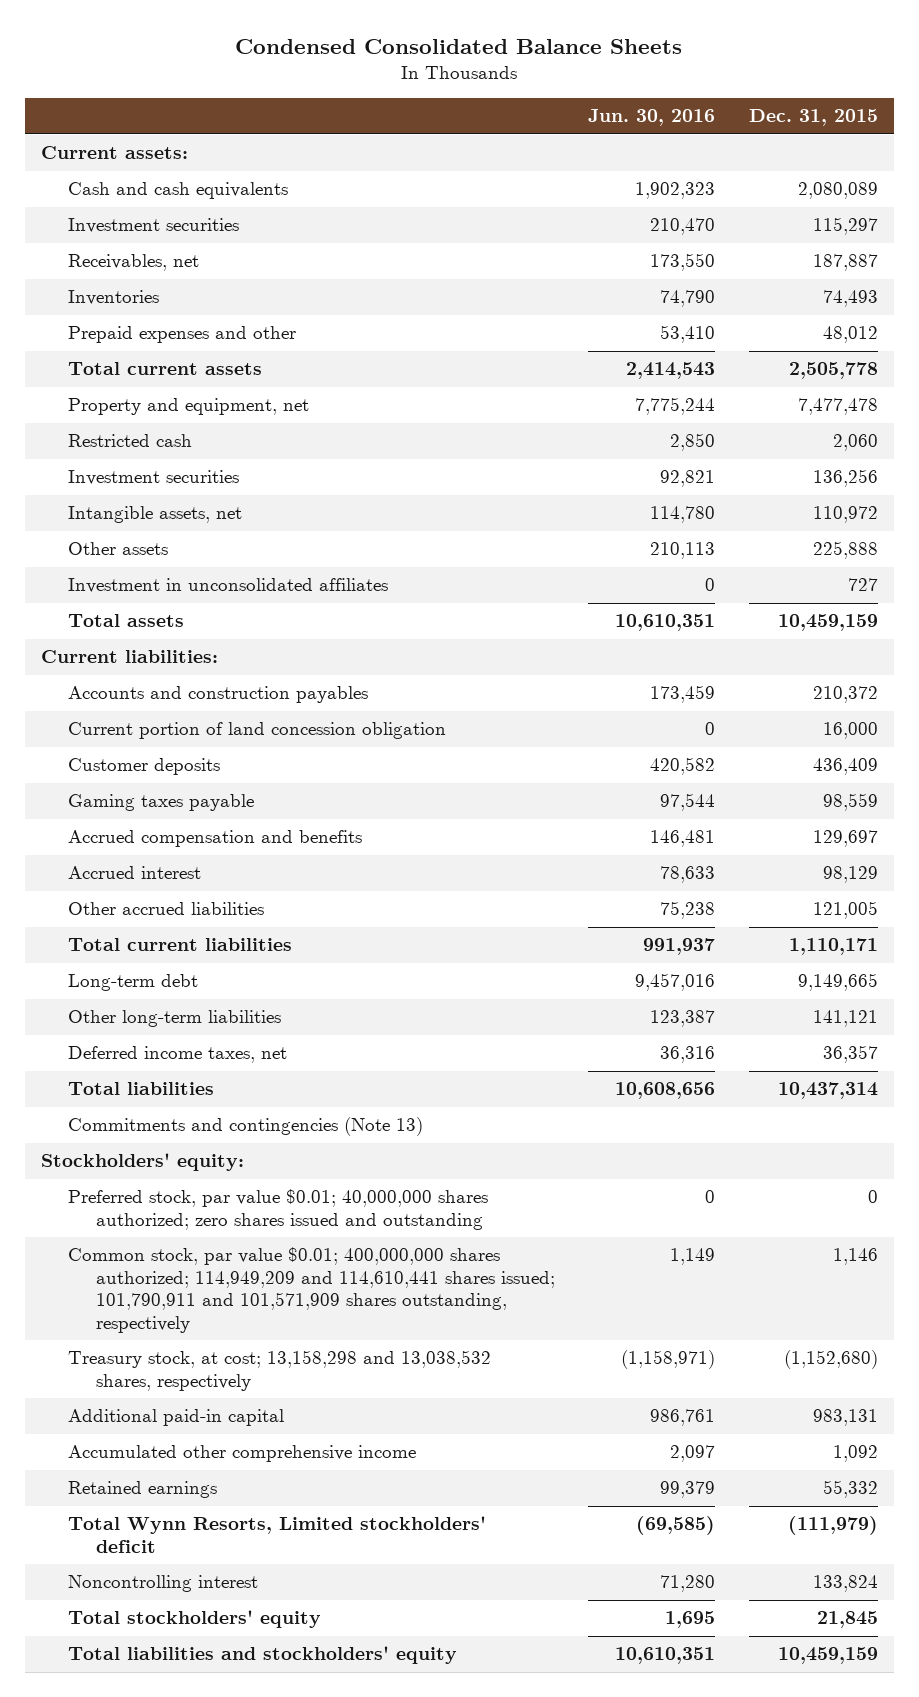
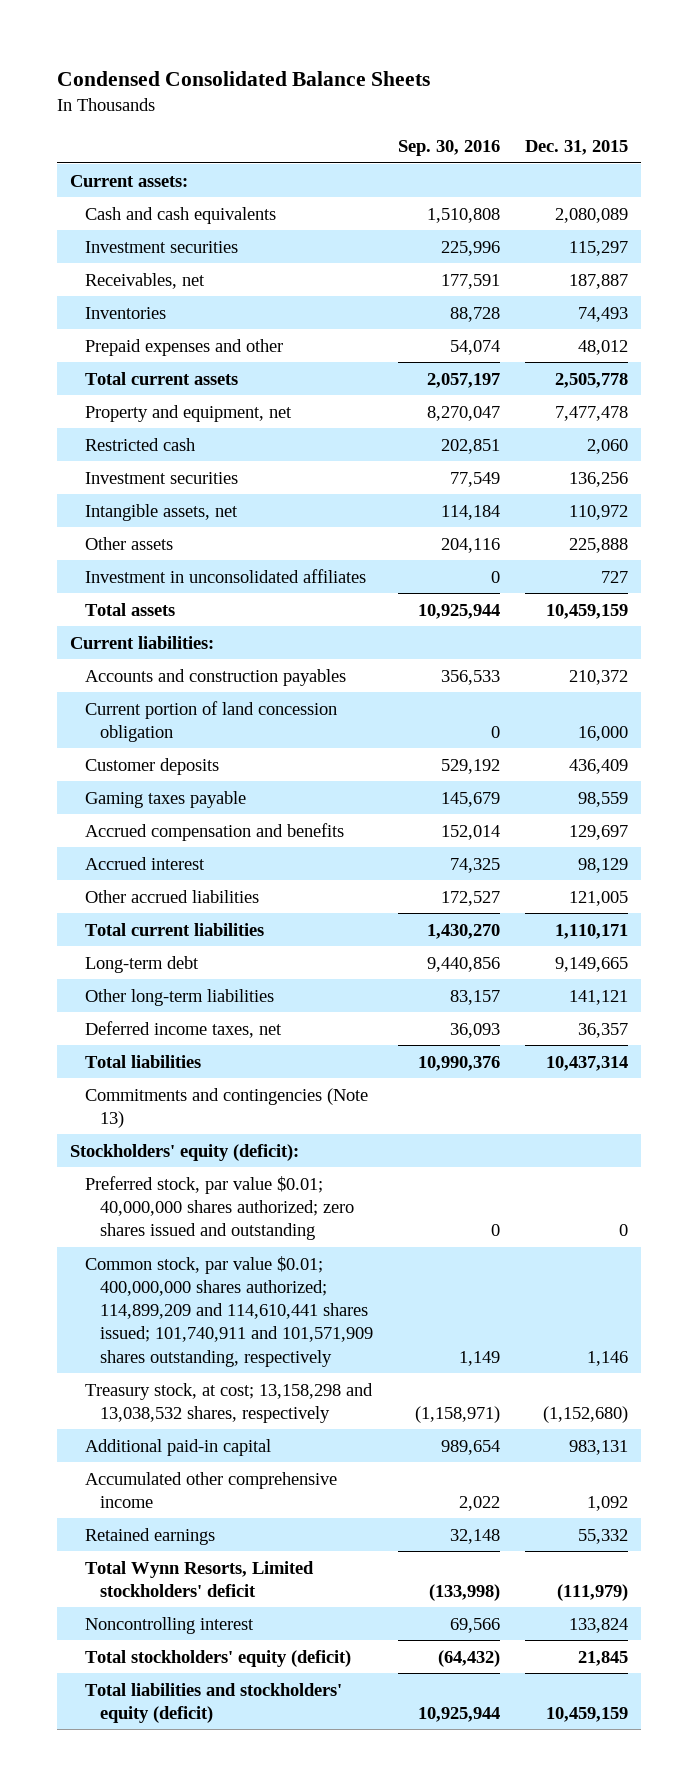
- | Jun. 30, 2016 | Dec. 31, 2015
+ | Sep. 30, 2016 | Dec. 31, 2015
- Stockholders' equity:
+ Stockholders' equity (deficit):
- Common stock, par value $0.01; 400,000,000 shares authorized; 114,949,209 and 114,610,441 shares issued; 101,790,911 and 101,571,909 shares outstanding, respectively | 1,149 | 1,146
+ Common stock, par value $0.01; 400,000,000 shares authorized; 114,899,209 and 114,610,441 shares issued; 101,740,911 and 101,571,909 shares outstanding, respectively | 1,149 | 1,146
- Total stockholders' equity | 1,695 | 21,845
- Total liabilities and stockholders' equity | 10,610,351 | 10,459,159
+ Total stockholders' equity (deficit) | (64,432) | 21,845
+ Total liabilities and stockholders' equity (deficit) | 10,925,944 | 10,459,159

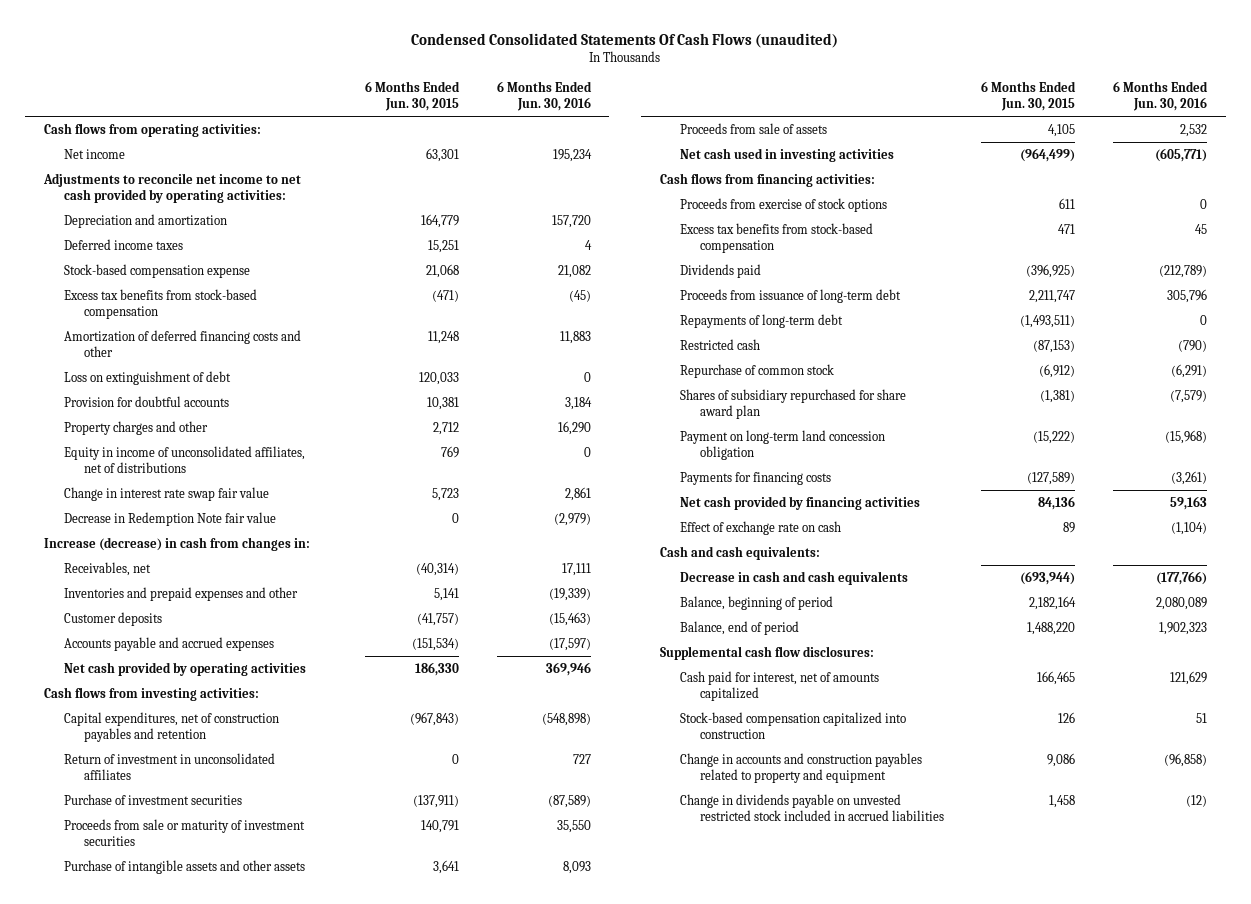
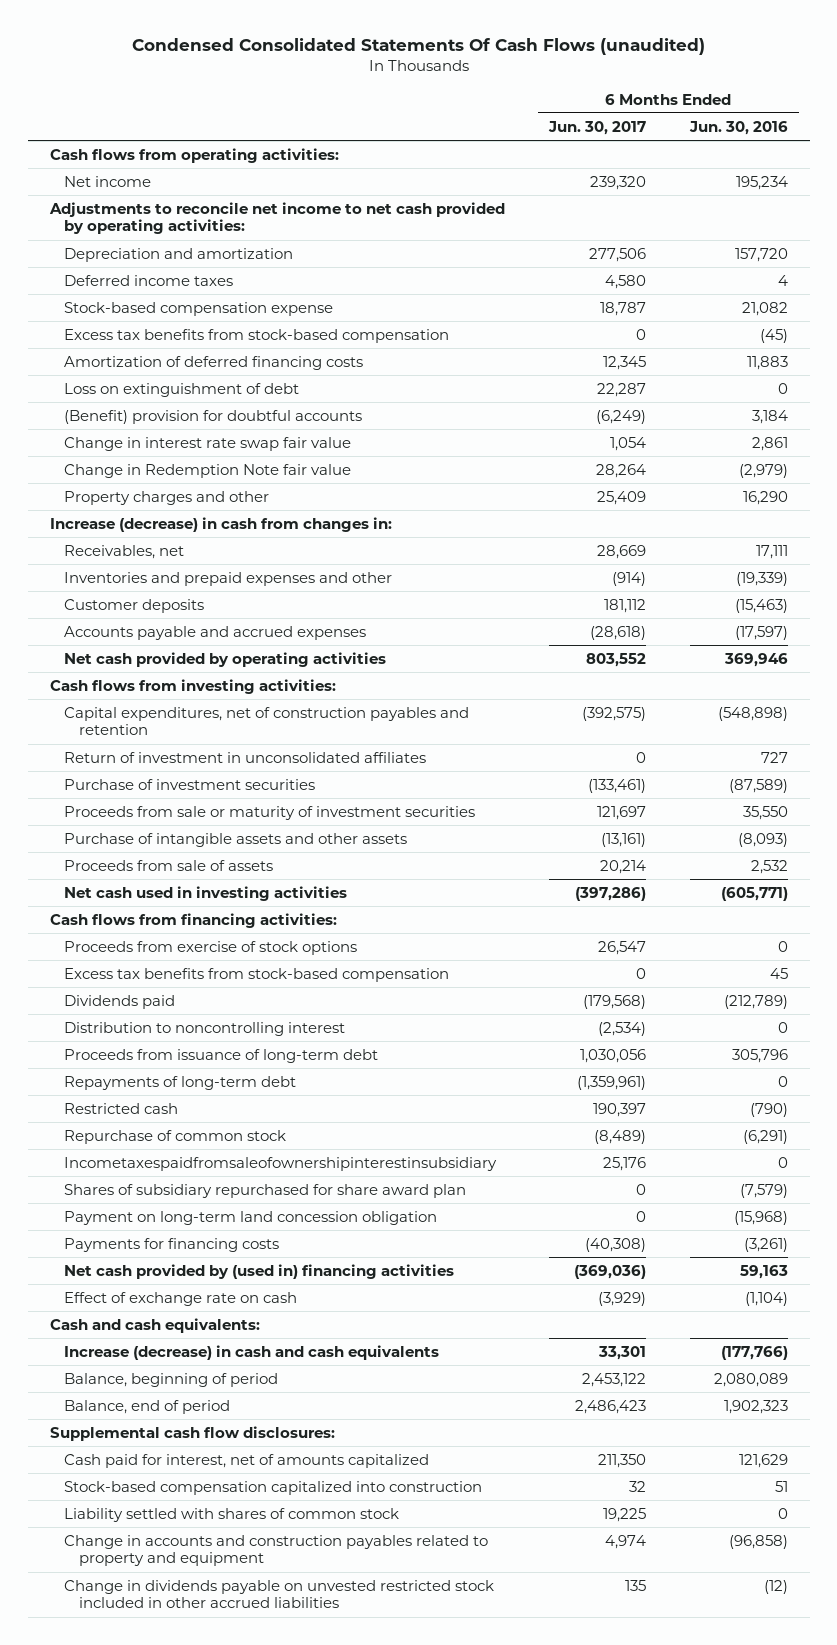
- | 6 Months Ended Jun. 30, 2015 | 6 Months Ended Jun. 30, 2016
+ | 6 Months Ended Jun. 30, 2017 | 6 Months Ended Jun. 30, 2016
- Amortization of deferred financing costs and other | 11,248 | 11,883
+ Amortization of deferred financing costs | 12,345 | 11,883
- Provision for doubtful accounts | 10,381 | 3,184
- Equity in income of unconsolidated affiliates, net of distributions | 769 | 0
+ (Benefit) provision for doubtful accounts | (6,249) | 3,184
- Decrease in Redemption Note fair value | 0 | (2,979)
+ Change in Redemption Note fair value | 28,264 | (2,979)
moved down: Property charges and other | 25,409 | 16,290
- Purchase of intangible assets and other assets | 3,641 | 8,093
+ Purchase of intangible assets and other assets | (13,161) | (8,093)
+ Distribution to noncontrolling interest | (2,534) | 0
+ Incometaxespaidfromsaleofownershipinterestinsubsidiary | 25,176 | 0
- Net cash provided by financing activities | 84,136 | 59,163
+ Net cash provided by (used in) financing activities | (369,036) | 59,163
- Decrease in cash and cash equivalents | (693,944) | (177,766)
+ Increase (decrease) in cash and cash equivalents | 33,301 | (177,766)
+ Liability settled with shares of common stock | 19,225 | 0
- Change in dividends payable on unvested restricted stock included in accrued liabilities | 1,458 | (12)
+ Change in dividends payable on unvested restricted stock included in other accrued liabilities | 135 | (12)

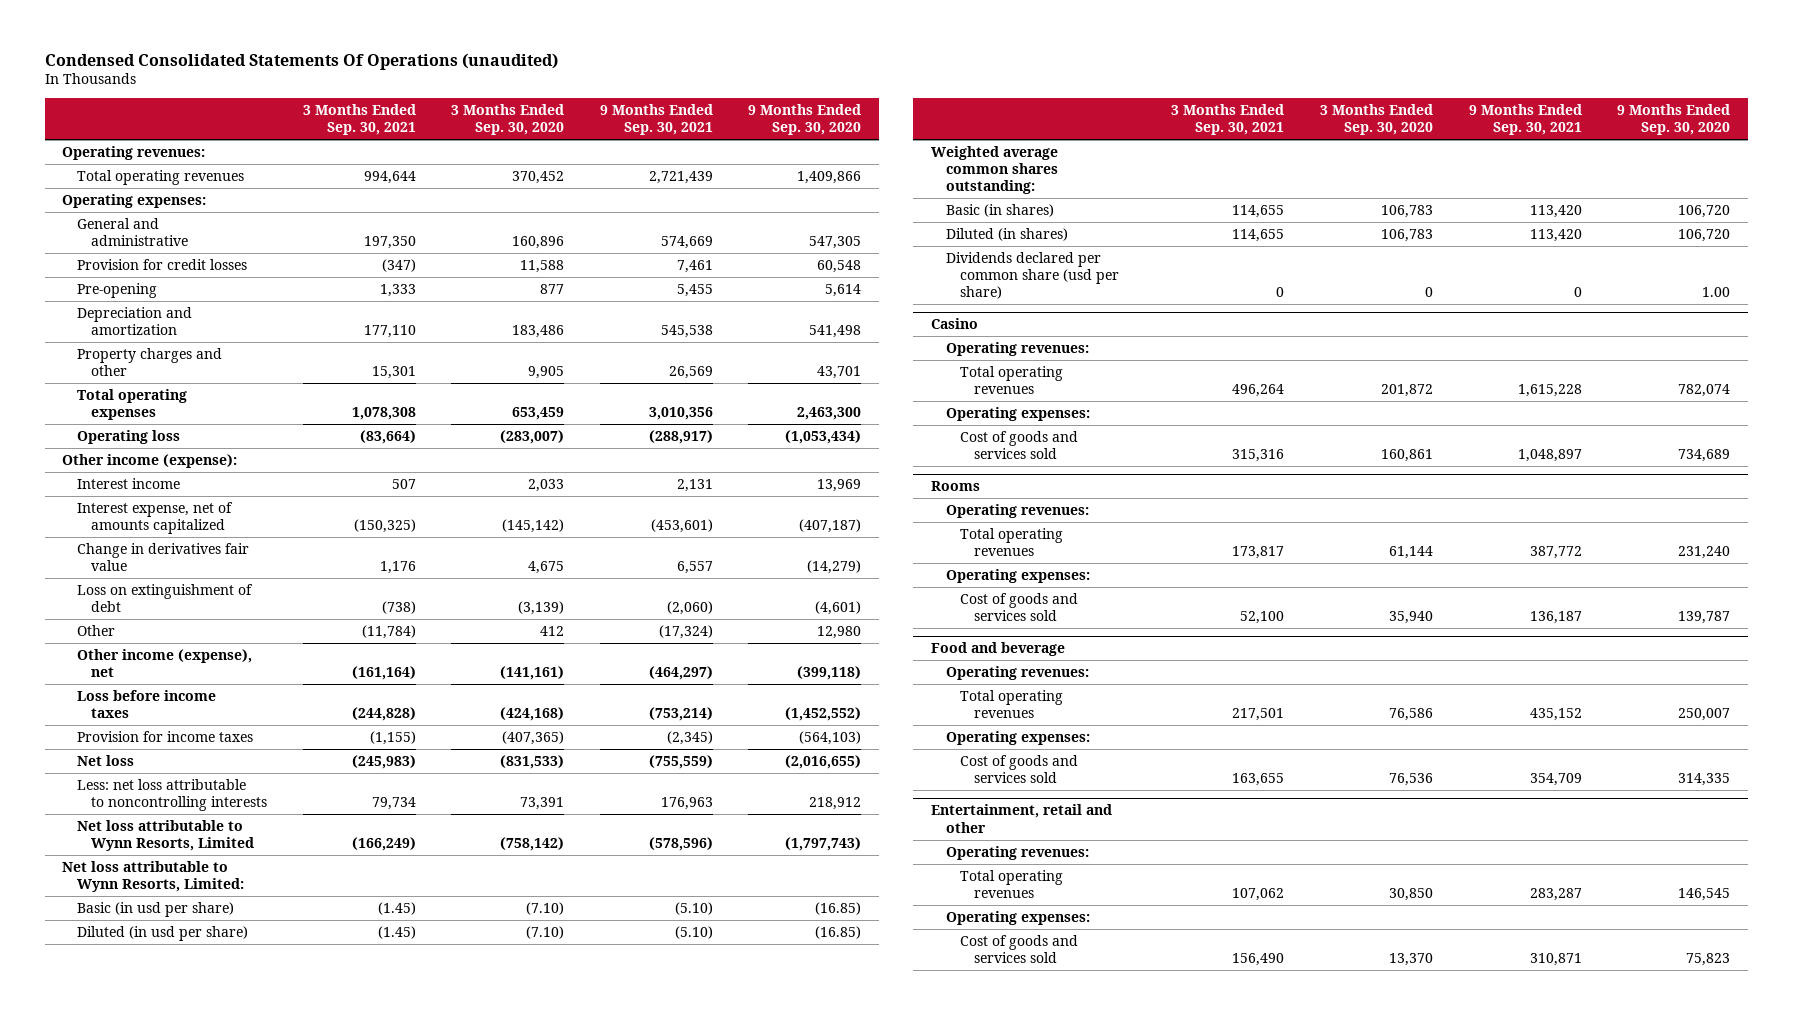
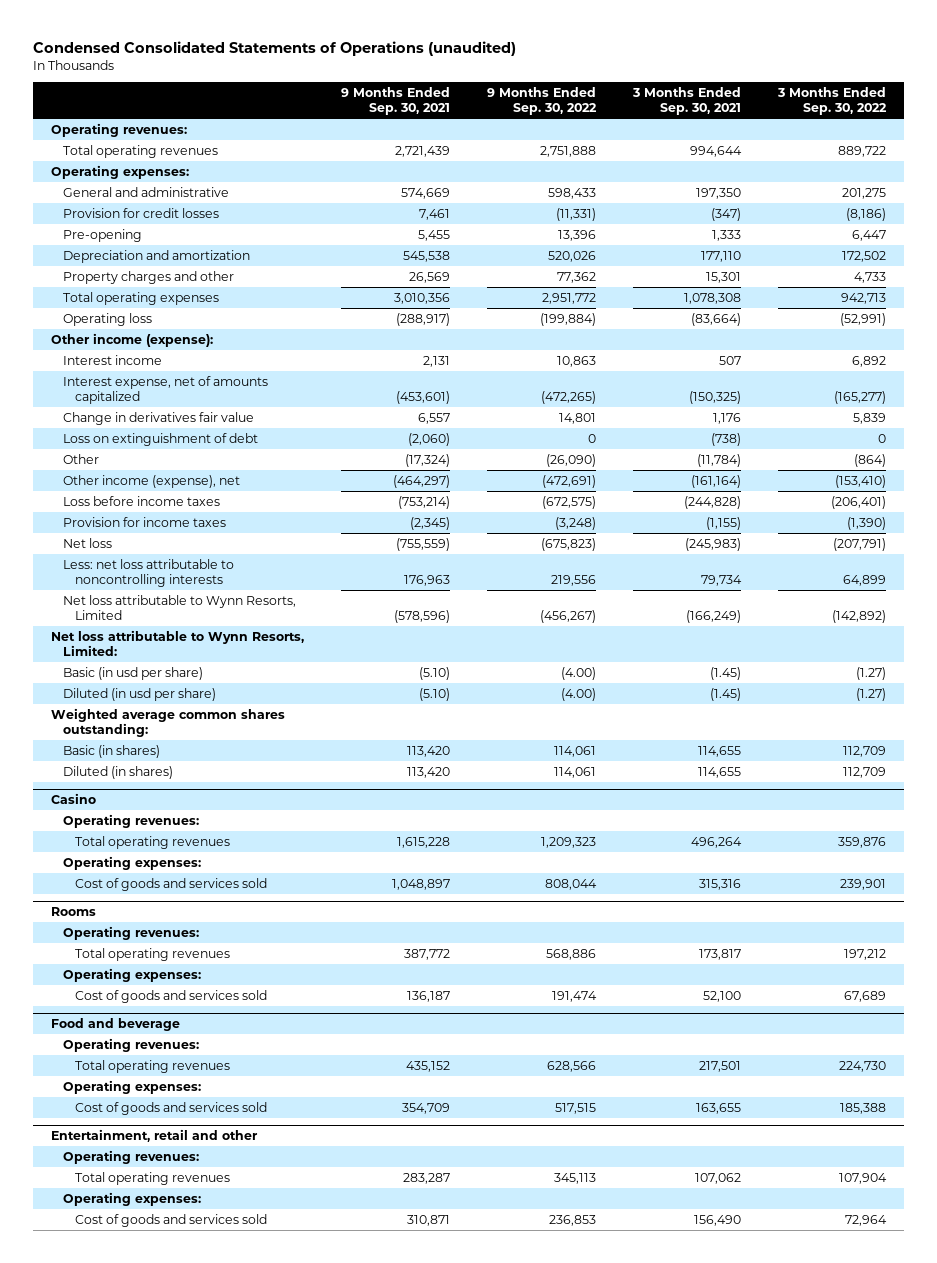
- Condensed Consolidated Statements Of Operations (unaudited)
+ Condensed Consolidated Statements of Operations (unaudited)
- | 3 Months Ended Sep. 30, 2021 | 3 Months Ended Sep. 30, 2020 | 9 Months Ended Sep. 30, 2021 | 9 Months Ended Sep. 30, 2020
+ | 9 Months Ended Sep. 30, 2021 | 9 Months Ended Sep. 30, 2022 | 3 Months Ended Sep. 30, 2021 | 3 Months Ended Sep. 30, 2022
- Dividends declared per common share (usd per share) | 0 | 0 | 0 | 1.00

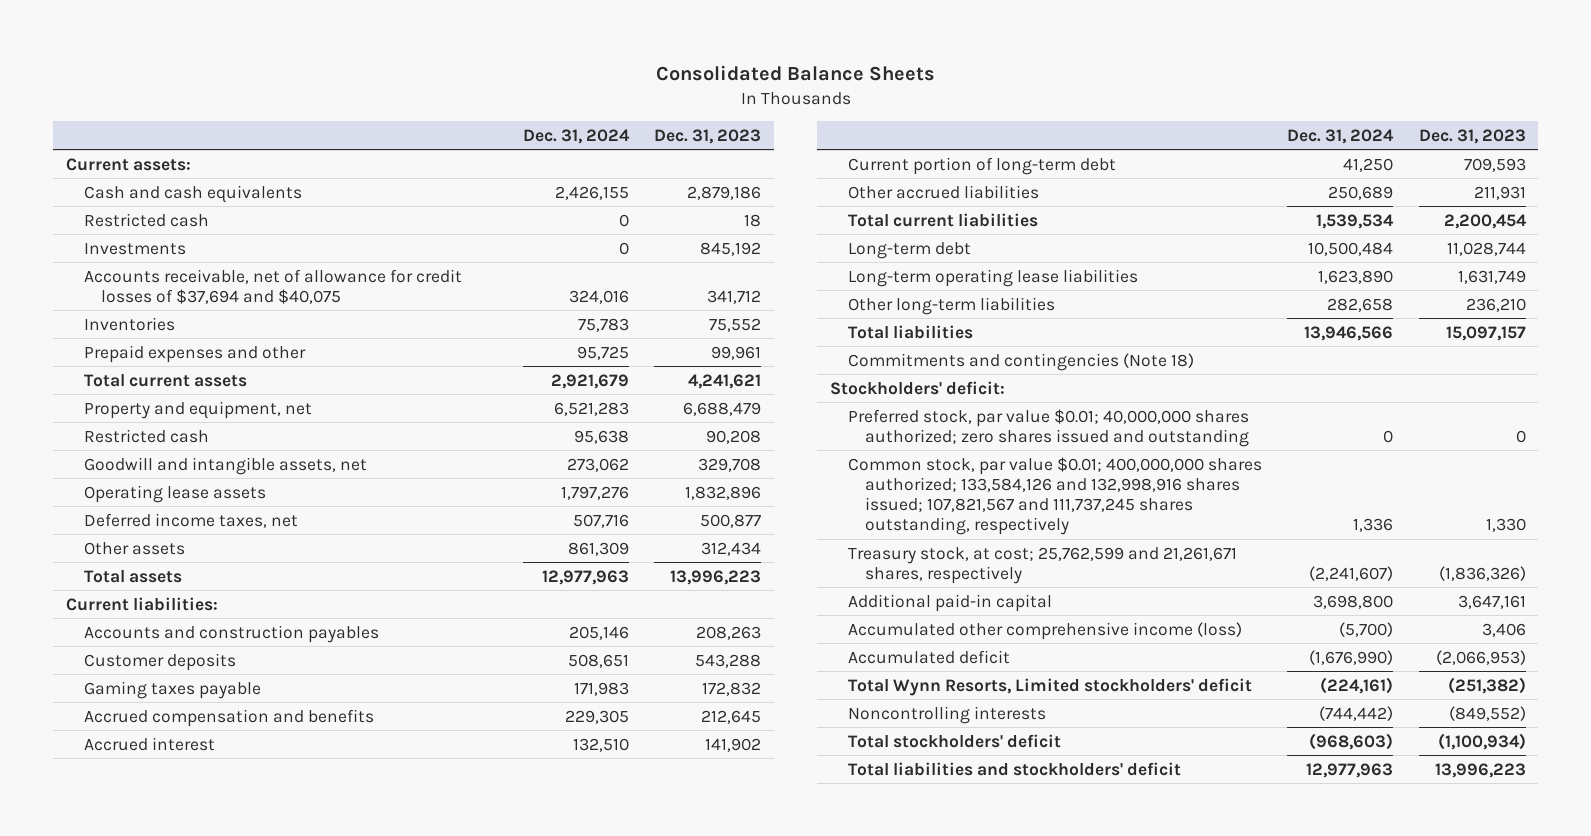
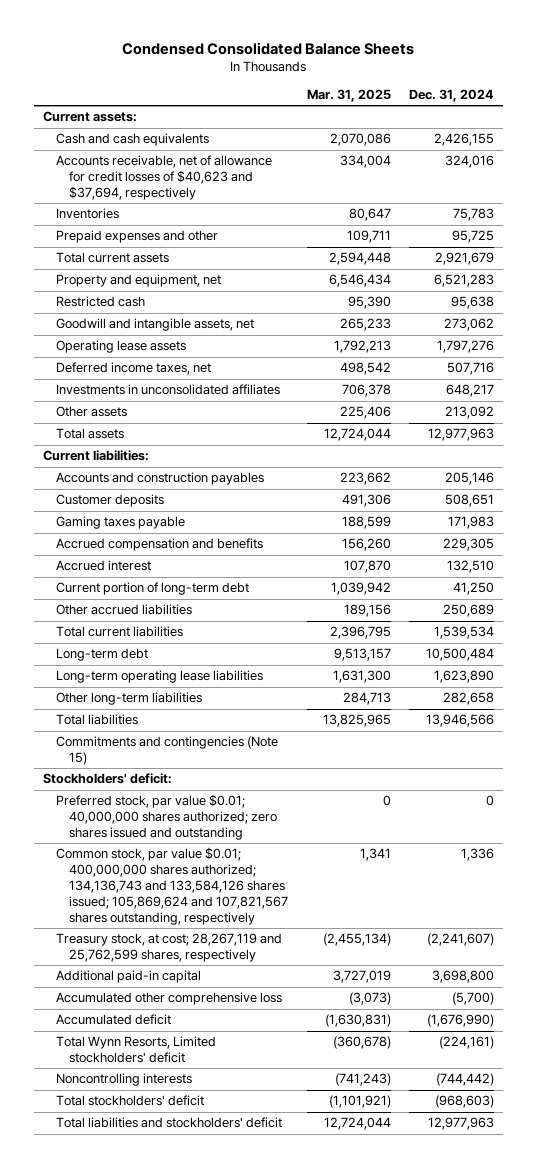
- Consolidated Balance Sheets
+ Condensed Consolidated Balance Sheets
- | Dec. 31, 2024 | Dec. 31, 2023
+ | Mar. 31, 2025 | Dec. 31, 2024
- Restricted cash | 0 | 18
- Investments | 0 | 845,192
- Accounts receivable, net of allowance for credit losses of $37,694 and $40,075 | 324,016 | 341,712
+ Accounts receivable, net of allowance for credit losses of $40,623 and $37,694, respectively | 334,004 | 324,016
- Other assets | 861,309 | 312,434
+ Investments in unconsolidated affiliates | 706,378 | 648,217
+ Other assets | 225,406 | 213,092
- Commitments and contingencies (Note 18)
+ Commitments and contingencies (Note 15)
- Common stock, par value $0.01; 400,000,000 shares authorized; 133,584,126 and 132,998,916 shares issued; 107,821,567 and 111,737,245 shares outstanding, respectively | 1,336 | 1,330
- Treasury stock, at cost; 25,762,599 and 21,261,671 shares, respectively | (2,241,607) | (1,836,326)
+ Common stock, par value $0.01; 400,000,000 shares authorized; 134,136,743 and 133,584,126 shares issued; 105,869,624 and 107,821,567 shares outstanding, respectively | 1,341 | 1,336
+ Treasury stock, at cost; 28,267,119 and 25,762,599 shares, respectively | (2,455,134) | (2,241,607)
- Accumulated other comprehensive income (loss) | (5,700) | 3,406
+ Accumulated other comprehensive loss | (3,073) | (5,700)

